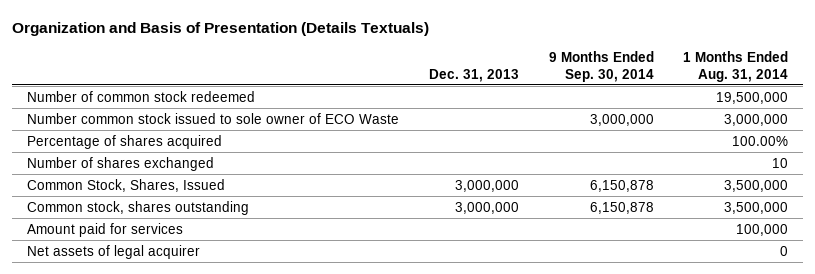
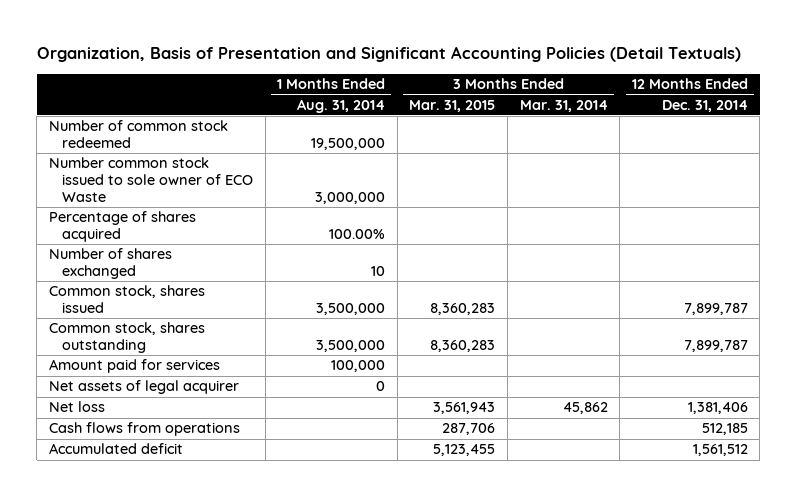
- Organization and Basis of Presentation (Details Textuals)
+ Organization, Basis of Presentation and Significant Accounting Policies (Detail Textuals)
- | Dec. 31, 2013 | 9 Months Ended Sep. 30, 2014 | 1 Months Ended Aug. 31, 2014
+ | 1 Months Ended Aug. 31, 2014 | 3 Months Ended Mar. 31, 2015 | 3 Months Ended Mar. 31, 2014 | 12 Months Ended Dec. 31, 2014
- Common Stock, Shares, Issued | 3,000,000 | 6,150,878 | 3,500,000
+ Common stock, shares issued | 3,500,000 | 8,360,283 | | 7,899,787
+ Net loss | | 3,561,943 | 45,862 | 1,381,406
+ Cash flows from operations | | 287,706 | | 512,185
+ Accumulated deficit | | 5,123,455 | | 1,561,512

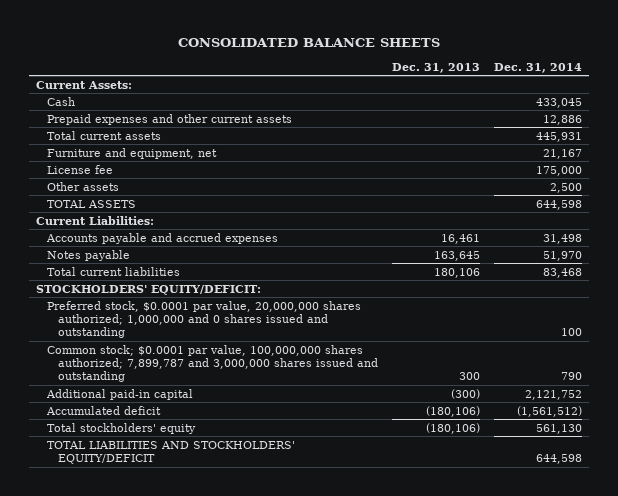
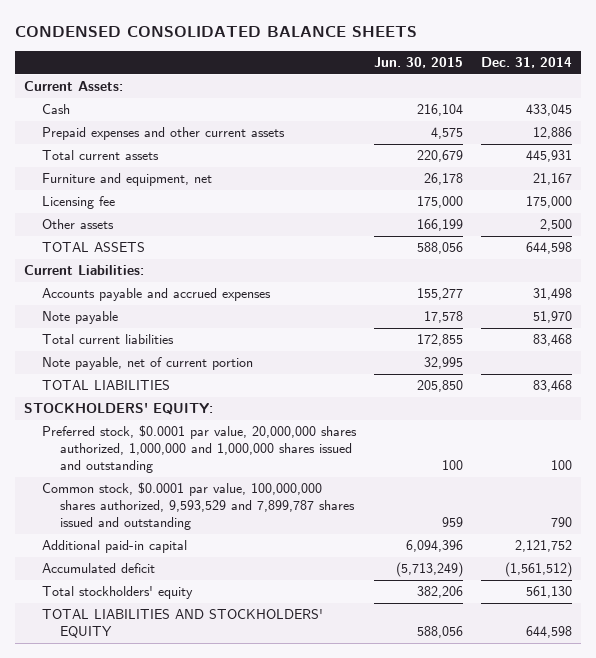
- CONSOLIDATED BALANCE SHEETS
+ CONDENSED CONSOLIDATED BALANCE SHEETS
- | Dec. 31, 2013 | Dec. 31, 2014
+ | Jun. 30, 2015 | Dec. 31, 2014
- License fee | | 175,000
+ Licensing fee | 175,000 | 175,000
- Notes payable | 163,645 | 51,970
+ Note payable | 17,578 | 51,970
- STOCKHOLDERS' EQUITY/DEFICIT:
- Preferred stock, $0.0001 par value, 20,000,000 shares authorized; 1,000,000 and 0 shares issued and outstanding | | 100
- Common stock; $0.0001 par value, 100,000,000 shares authorized; 7,899,787 and 3,000,000 shares issued and outstanding | 300 | 790
+ Note payable, net of current portion | 32,995 |
+ TOTAL LIABILITIES | 205,850 | 83,468
+ STOCKHOLDERS' EQUITY:
+ Preferred stock, $0.0001 par value, 20,000,000 shares authorized, 1,000,000 and 1,000,000 shares issued and outstanding | 100 | 100
+ Common stock, $0.0001 par value, 100,000,000 shares authorized, 9,593,529 and 7,899,787 shares issued and outstanding | 959 | 790
- TOTAL LIABILITIES AND STOCKHOLDERS' EQUITY/DEFICIT | | 644,598
+ TOTAL LIABILITIES AND STOCKHOLDERS' EQUITY | 588,056 | 644,598

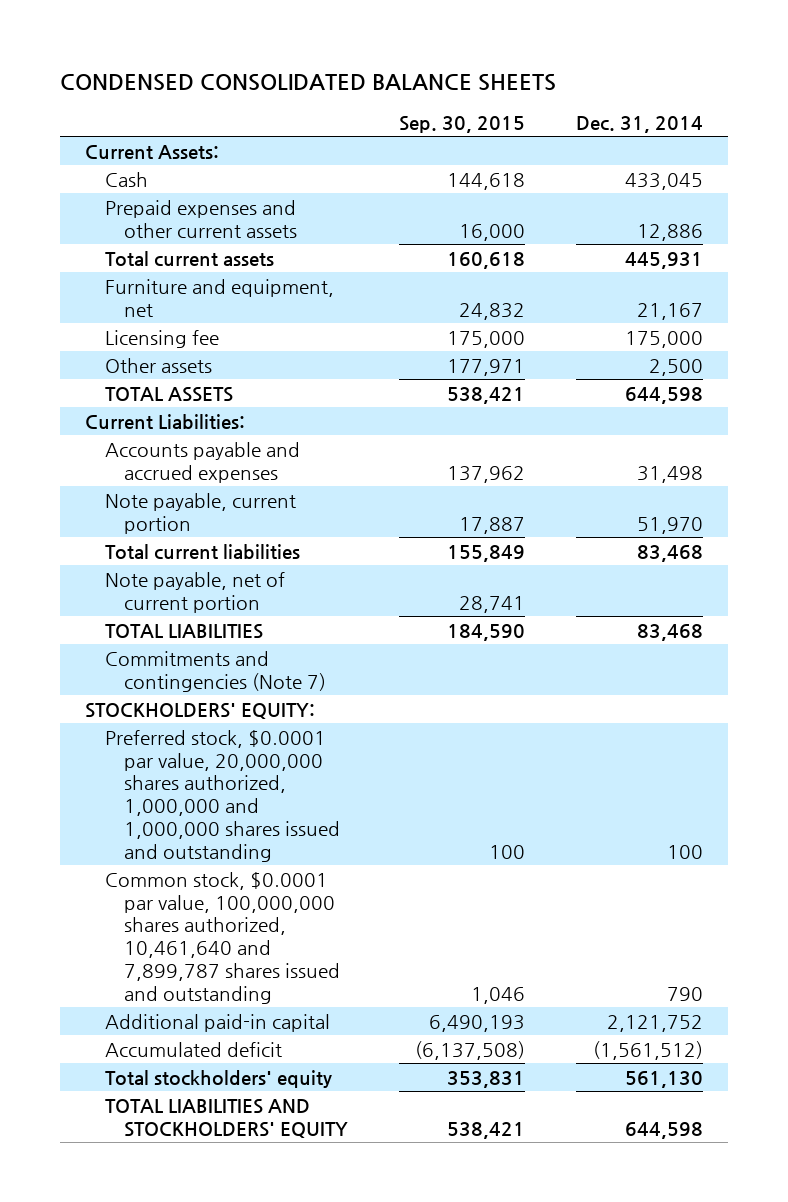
- | Jun. 30, 2015 | Dec. 31, 2014
+ | Sep. 30, 2015 | Dec. 31, 2014
- Note payable | 17,578 | 51,970
+ Note payable, current portion | 17,887 | 51,970
+ Commitments and contingencies (Note 7)
- Common stock, $0.0001 par value, 100,000,000 shares authorized, 9,593,529 and 7,899,787 shares issued and outstanding | 959 | 790
+ Common stock, $0.0001 par value, 100,000,000 shares authorized, 10,461,640 and 7,899,787 shares issued and outstanding | 1,046 | 790

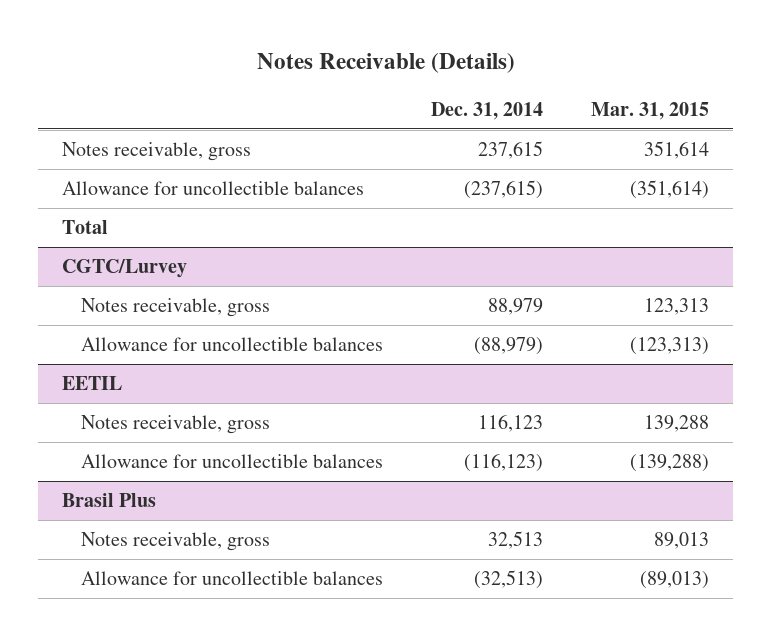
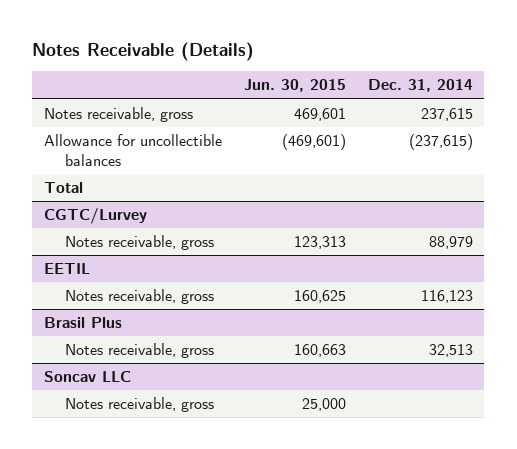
- | Dec. 31, 2014 | Mar. 31, 2015
+ | Jun. 30, 2015 | Dec. 31, 2014
@ CGTC/Lurvey
- Allowance for uncollectible balances | (88,979) | (123,313)
@ EETIL
- Allowance for uncollectible balances | (116,123) | (139,288)
@ Brasil Plus
- Allowance for uncollectible balances | (32,513) | (89,013)
+ Soncav LLC
+ Notes receivable, gross | 25,000 |

